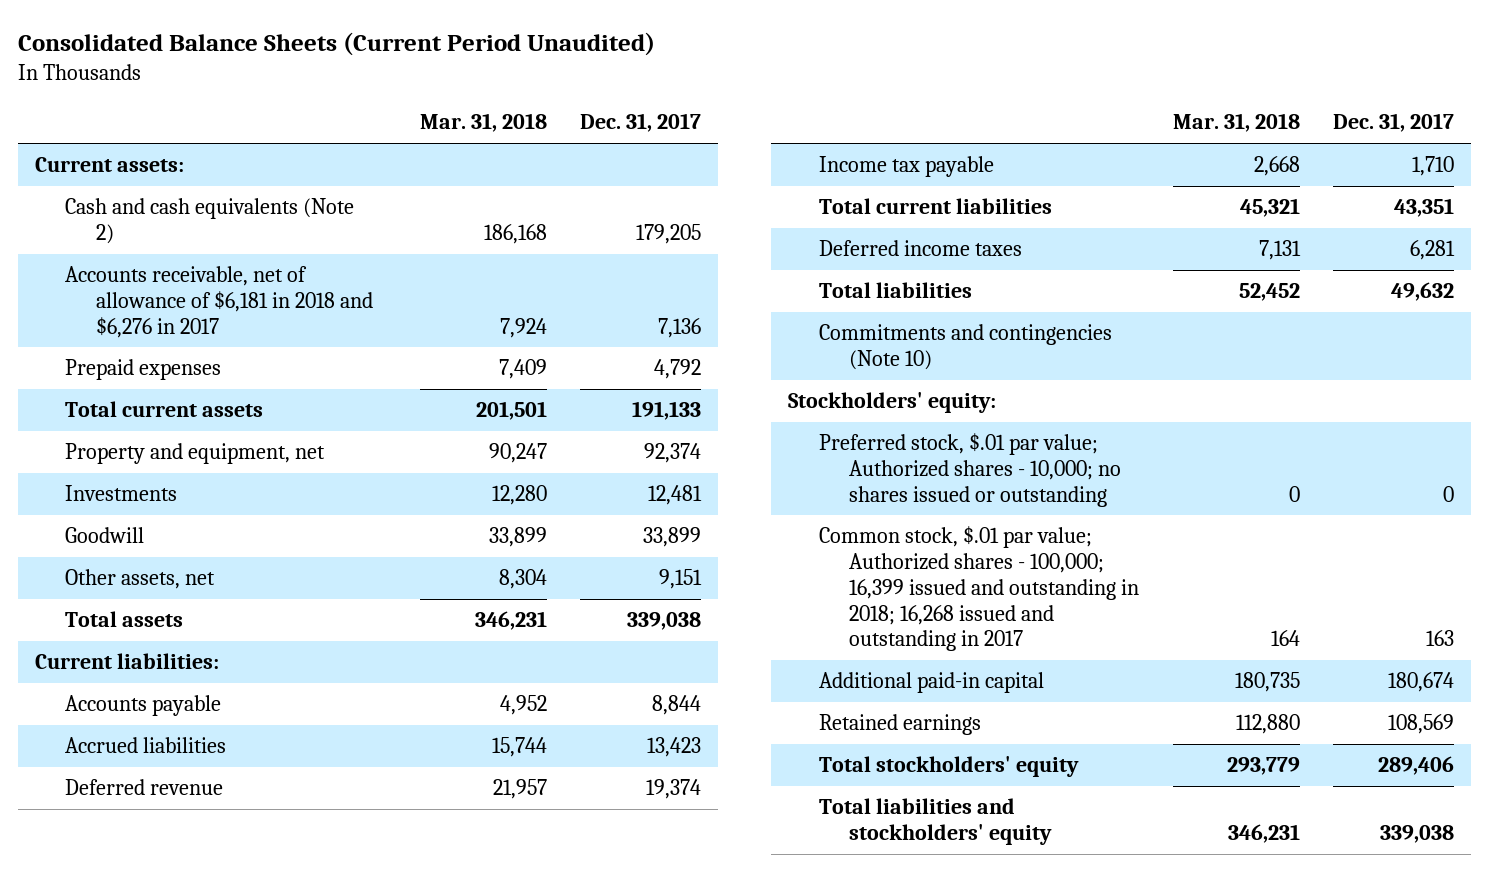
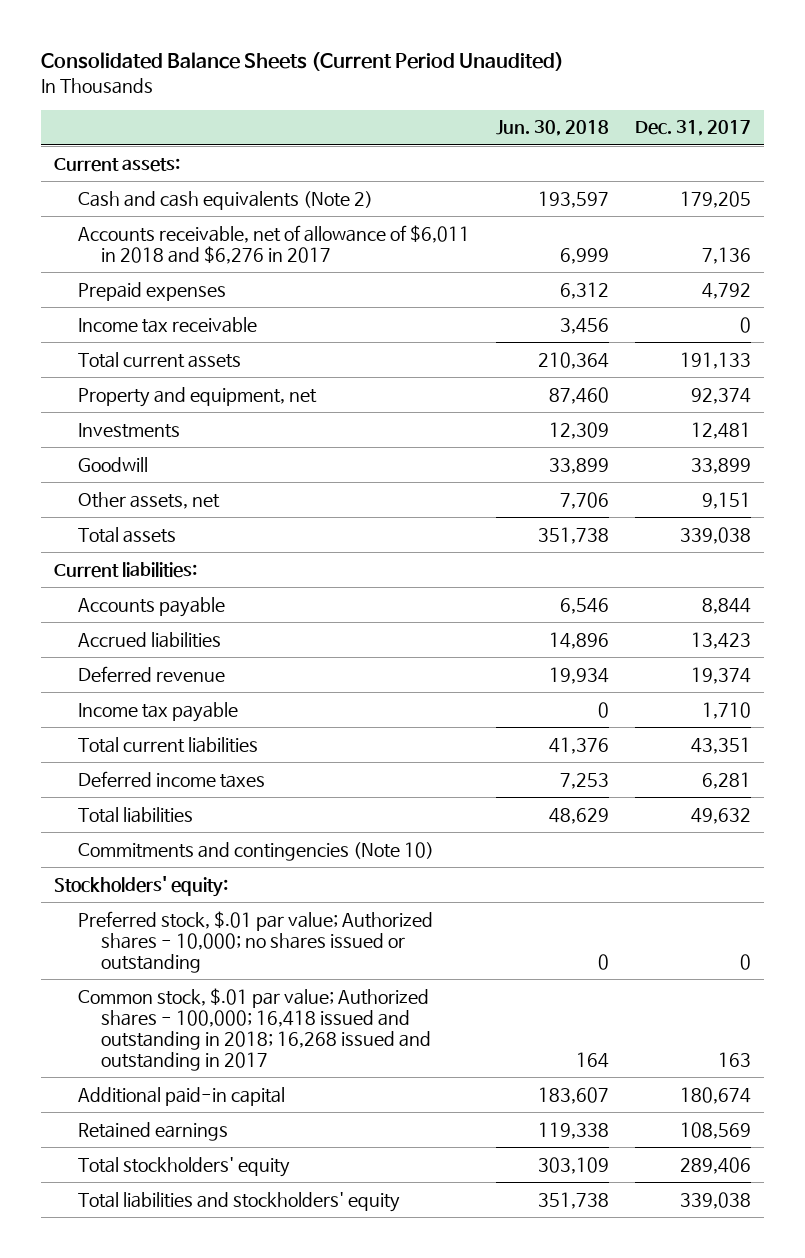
- | Mar. 31, 2018 | Dec. 31, 2017
+ | Jun. 30, 2018 | Dec. 31, 2017
- Accounts receivable, net of allowance of $6,181 in 2018 and $6,276 in 2017 | 7,924 | 7,136
+ Accounts receivable, net of allowance of $6,011 in 2018 and $6,276 in 2017 | 6,999 | 7,136
+ Income tax receivable | 3,456 | 0
- Common stock, $.01 par value; Authorized shares - 100,000; 16,399 issued and outstanding in 2018; 16,268 issued and outstanding in 2017 | 164 | 163
+ Common stock, $.01 par value; Authorized shares - 100,000; 16,418 issued and outstanding in 2018; 16,268 issued and outstanding in 2017 | 164 | 163

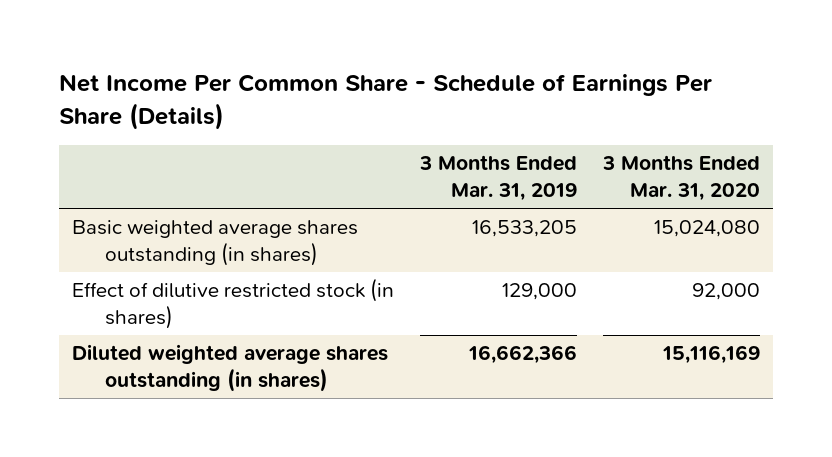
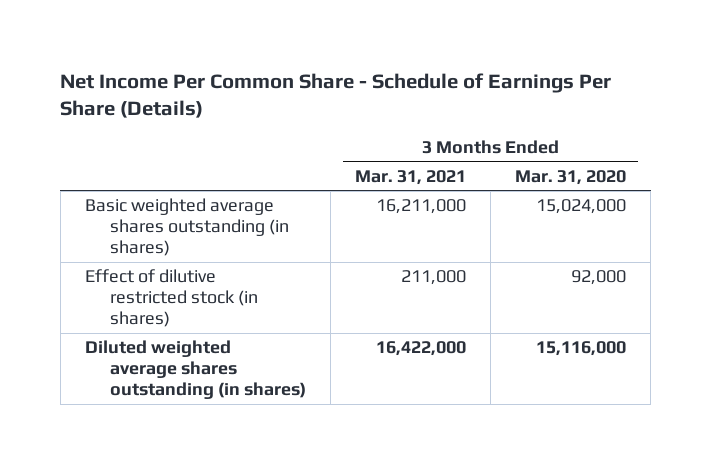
- | 3 Months Ended Mar. 31, 2019 | 3 Months Ended Mar. 31, 2020
+ | 3 Months Ended Mar. 31, 2021 | 3 Months Ended Mar. 31, 2020
- Basic weighted average shares outstanding (in shares) | 16,533,205 | 15,024,080
+ Basic weighted average shares outstanding (in shares) | 16,211,000 | 15,024,000
- Diluted weighted average shares outstanding (in shares) | 16,662,366 | 15,116,169
+ Diluted weighted average shares outstanding (in shares) | 16,422,000 | 15,116,000

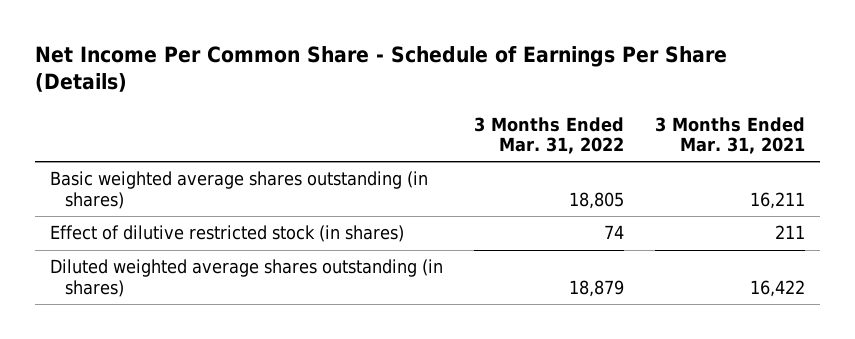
- | 3 Months Ended Mar. 31, 2021 | 3 Months Ended Mar. 31, 2020
+ | 3 Months Ended Mar. 31, 2022 | 3 Months Ended Mar. 31, 2021
- Basic weighted average shares outstanding (in shares) | 16,211,000 | 15,024,000
- Effect of dilutive restricted stock (in shares) | 211,000 | 92,000
- Diluted weighted average shares outstanding (in shares) | 16,422,000 | 15,116,000
+ Basic weighted average shares outstanding (in shares) | 18,805 | 16,211
+ Effect of dilutive restricted stock (in shares) | 74 | 211
+ Diluted weighted average shares outstanding (in shares) | 18,879 | 16,422

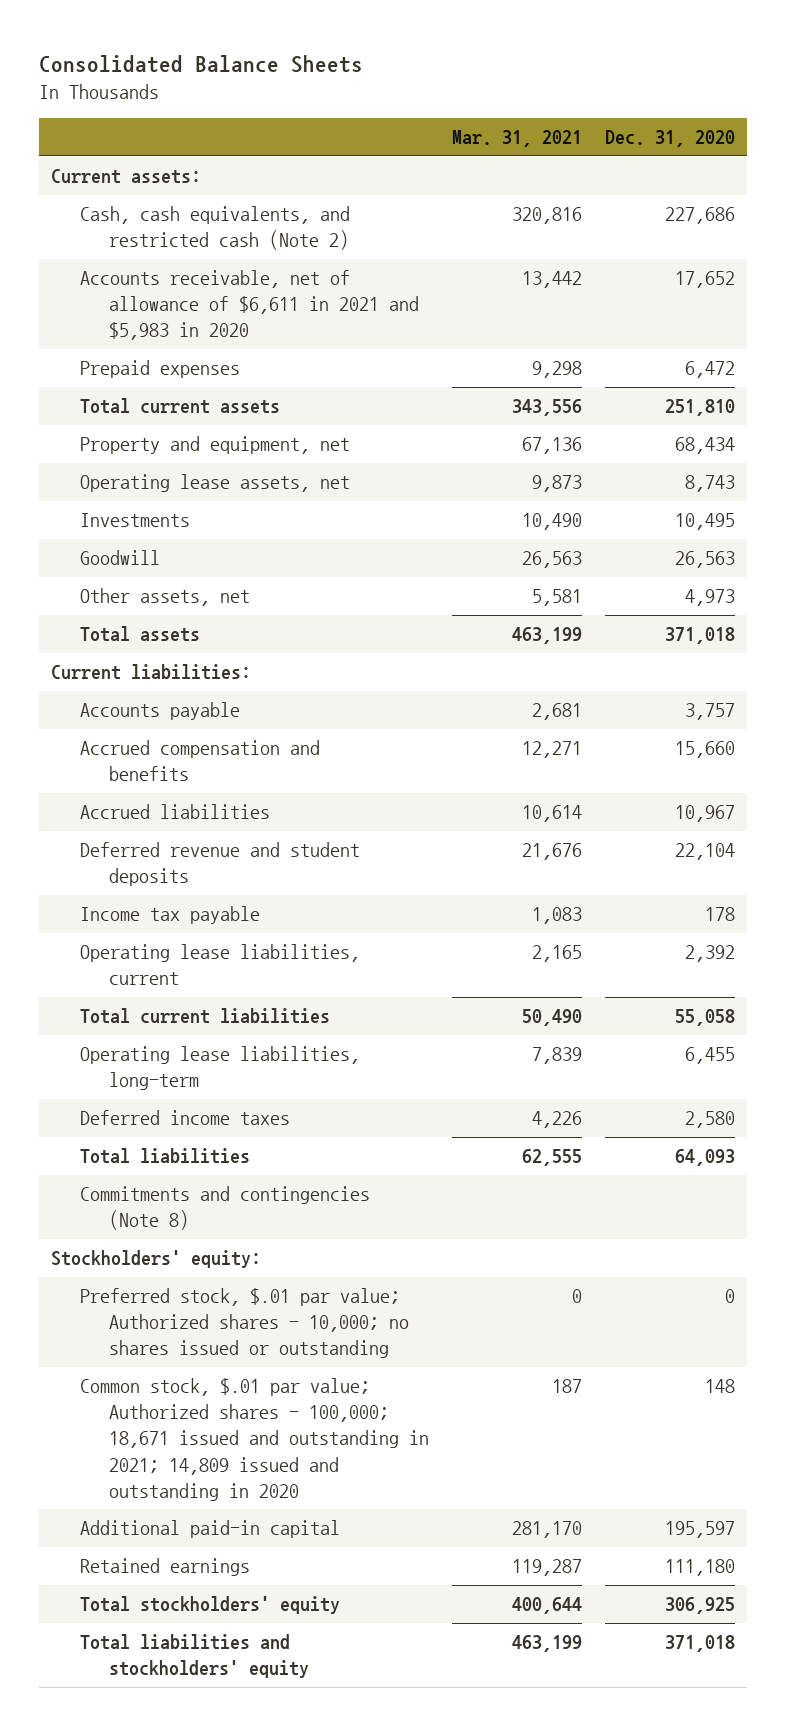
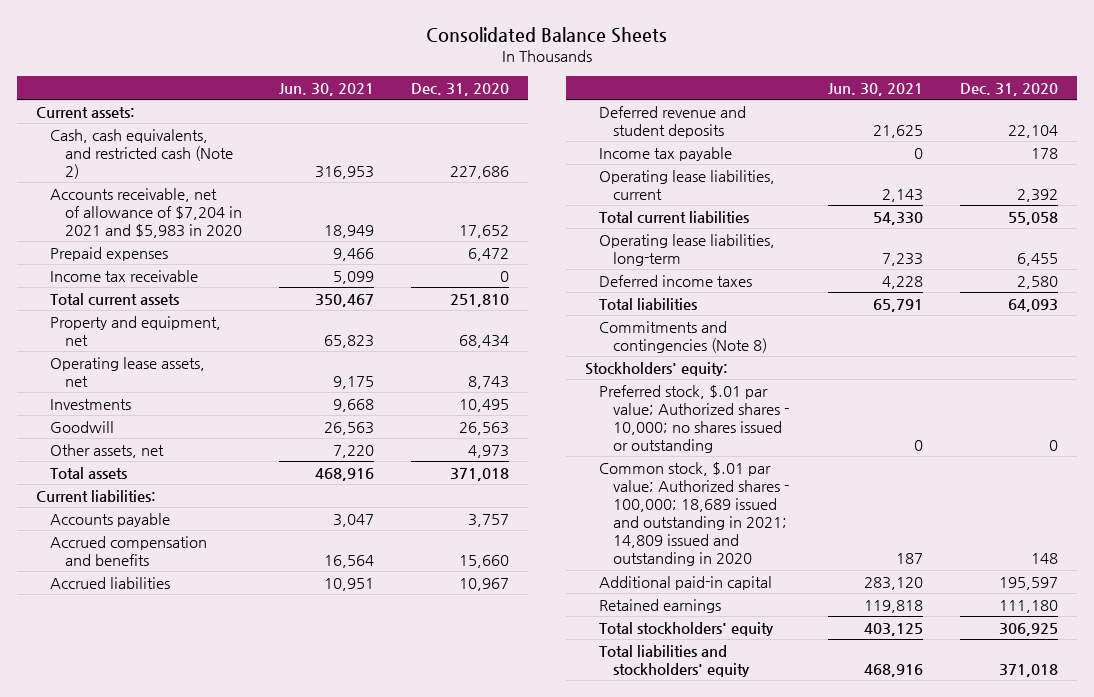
- | Mar. 31, 2021 | Dec. 31, 2020
+ | Jun. 30, 2021 | Dec. 31, 2020
- Accounts receivable, net of allowance of $6,611 in 2021 and $5,983 in 2020 | 13,442 | 17,652
+ Accounts receivable, net of allowance of $7,204 in 2021 and $5,983 in 2020 | 18,949 | 17,652
+ Income tax receivable | 5,099 | 0
- Common stock, $.01 par value; Authorized shares - 100,000; 18,671 issued and outstanding in 2021; 14,809 issued and outstanding in 2020 | 187 | 148
+ Common stock, $.01 par value; Authorized shares - 100,000; 18,689 issued and outstanding in 2021; 14,809 issued and outstanding in 2020 | 187 | 148

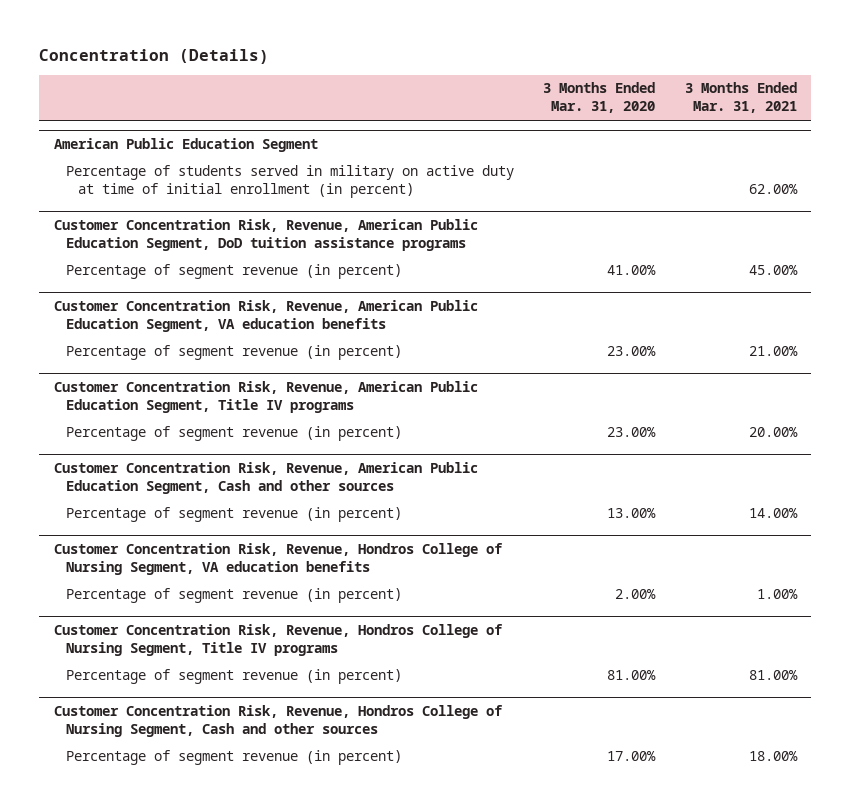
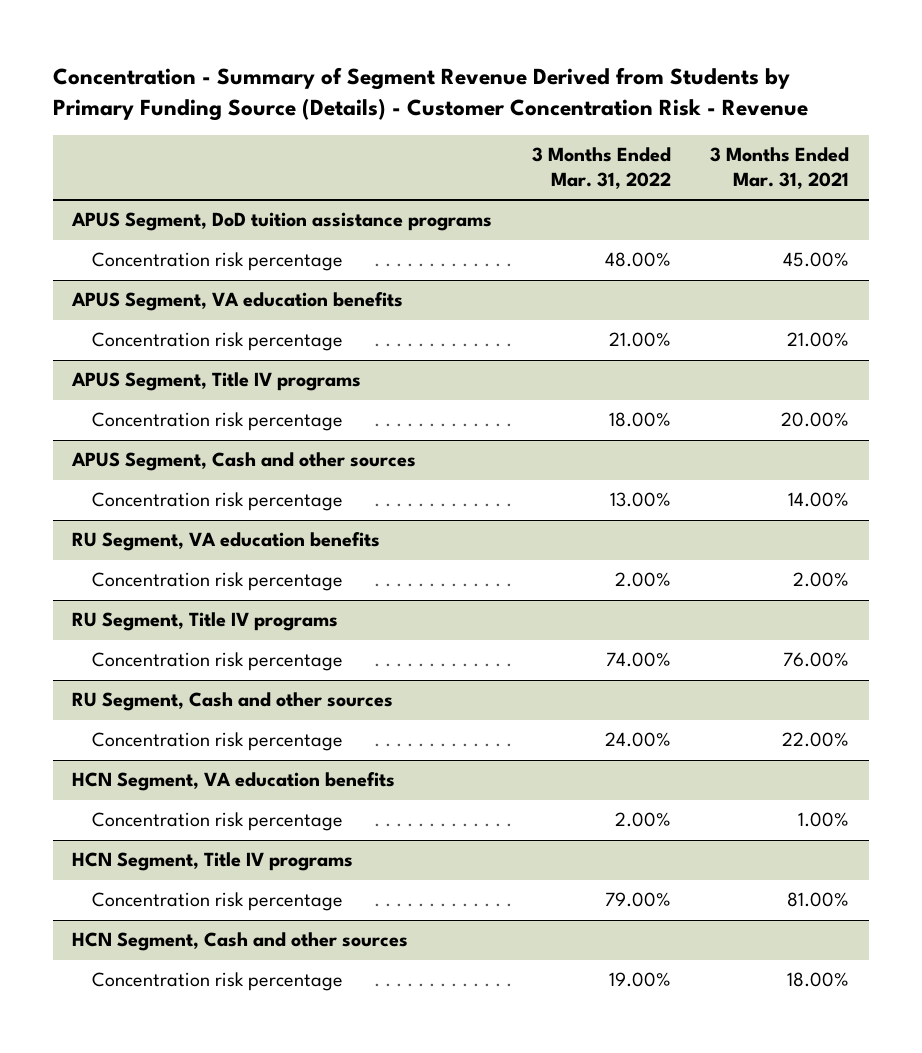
- Concentration (Details)
+ Concentration - Summary of Segment Revenue Derived from Students by Primary Funding Source (Details) - Customer Concentration Risk - Revenue
- | 3 Months Ended Mar. 31, 2020 | 3 Months Ended Mar. 31, 2021
+ | 3 Months Ended Mar. 31, 2022 | 3 Months Ended Mar. 31, 2021
- American Public Education Segment
- Percentage of students served in military on active duty at time of initial enrollment (in percent) | | 62.00%
- Customer Concentration Risk, Revenue, American Public Education Segment, DoD tuition assistance programs
- Percentage of segment revenue (in percent) | 41.00% | 45.00%
- Customer Concentration Risk, Revenue, American Public Education Segment, VA education benefits
- Percentage of segment revenue (in percent) | 23.00% | 21.00%
- Customer Concentration Risk, Revenue, American Public Education Segment, Title IV programs
- Percentage of segment revenue (in percent) | 23.00% | 20.00%
- Customer Concentration Risk, Revenue, American Public Education Segment, Cash and other sources
- Percentage of segment revenue (in percent) | 13.00% | 14.00%
- Customer Concentration Risk, Revenue, Hondros College of Nursing Segment, VA education benefits
- Percentage of segment revenue (in percent) | 2.00% | 1.00%
- Customer Concentration Risk, Revenue, Hondros College of Nursing Segment, Title IV programs
- Percentage of segment revenue (in percent) | 81.00% | 81.00%
- Customer Concentration Risk, Revenue, Hondros College of Nursing Segment, Cash and other sources
- Percentage of segment revenue (in percent) | 17.00% | 18.00%
+ APUS Segment, DoD tuition assistance programs
+ Concentration risk percentage | 48.00% | 45.00%
+ APUS Segment, VA education benefits
+ Concentration risk percentage | 21.00% | 21.00%
+ APUS Segment, Title IV programs
+ Concentration risk percentage | 18.00% | 20.00%
+ APUS Segment, Cash and other sources
+ Concentration risk percentage | 13.00% | 14.00%
+ RU Segment, VA education benefits
+ Concentration risk percentage | 2.00% | 2.00%
+ RU Segment, Title IV programs
+ Concentration risk percentage | 74.00% | 76.00%
+ RU Segment, Cash and other sources
+ Concentration risk percentage | 24.00% | 22.00%
+ HCN Segment, VA education benefits
+ Concentration risk percentage | 2.00% | 1.00%
+ HCN Segment, Title IV programs
+ Concentration risk percentage | 79.00% | 81.00%
+ HCN Segment, Cash and other sources
+ Concentration risk percentage | 19.00% | 18.00%

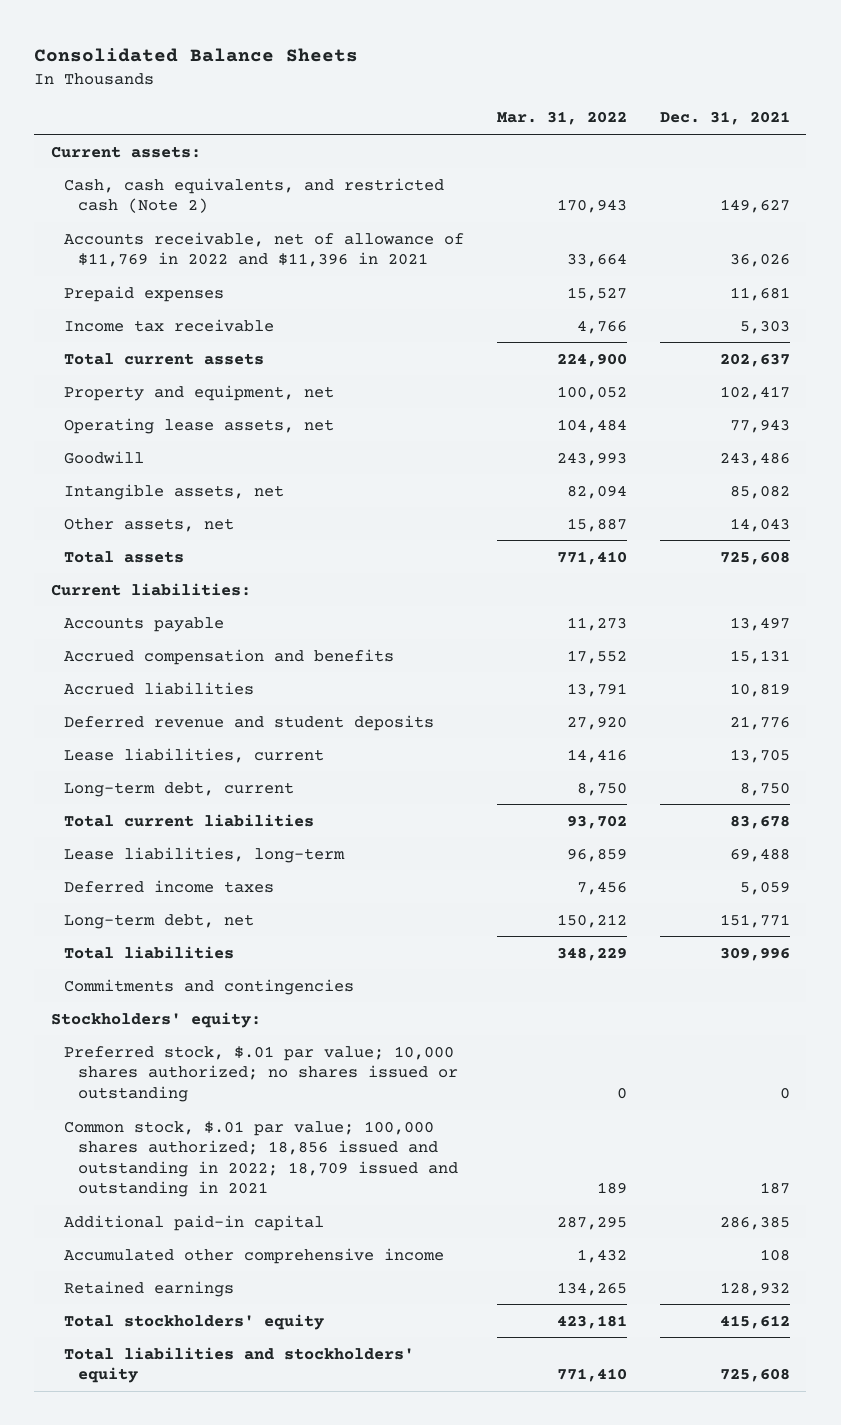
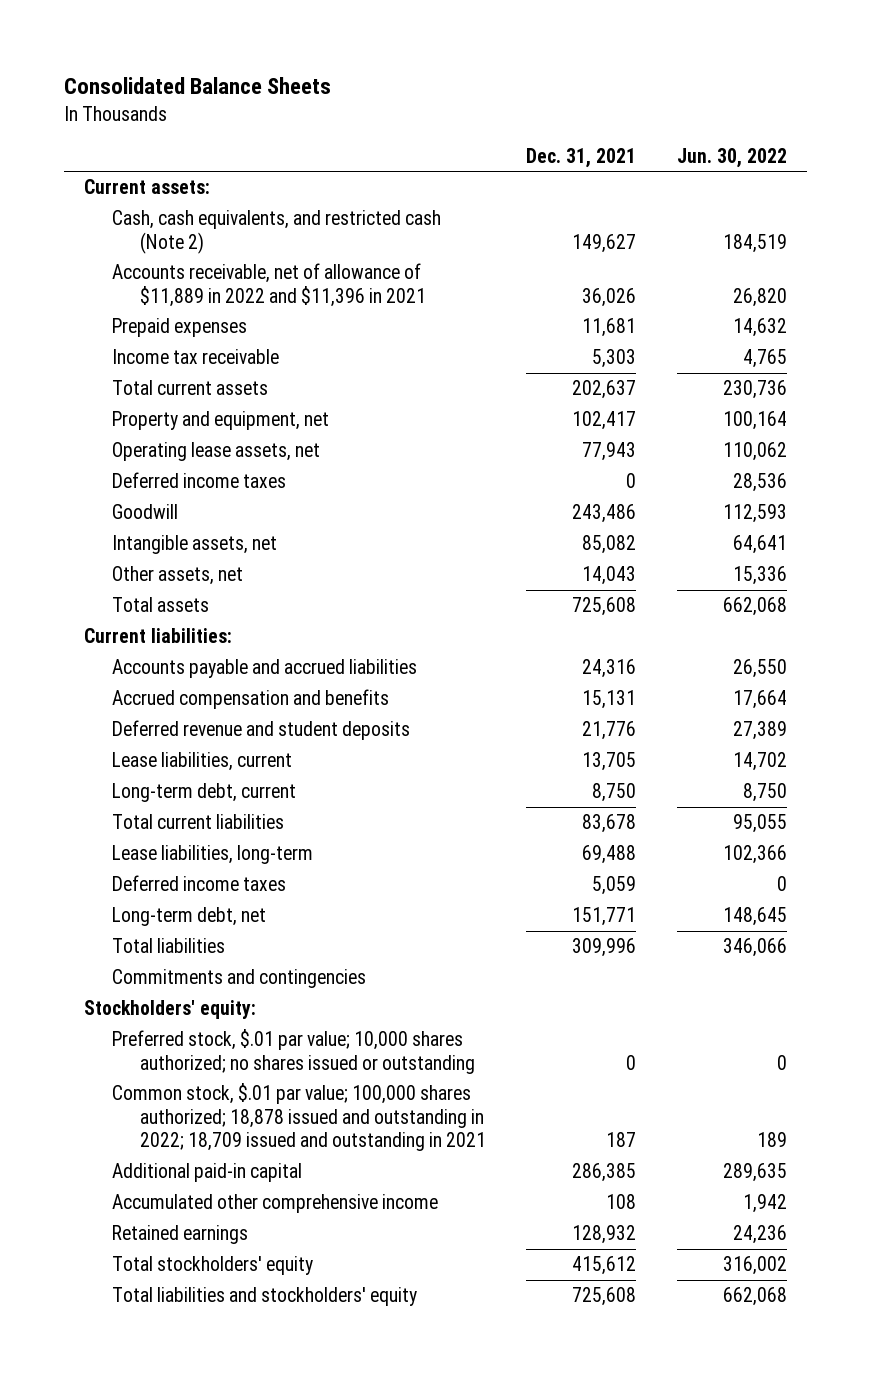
- | Mar. 31, 2022 | Dec. 31, 2021
+ | Dec. 31, 2021 | Jun. 30, 2022
- Accounts receivable, net of allowance of $11,769 in 2022 and $11,396 in 2021 | 33,664 | 36,026
+ Accounts receivable, net of allowance of $11,889 in 2022 and $11,396 in 2021 | 36,026 | 26,820
+ Deferred income taxes | 0 | 28,536
- Accounts payable | 11,273 | 13,497
+ Accounts payable and accrued liabilities | 24,316 | 26,550
- Accrued liabilities | 13,791 | 10,819
- Common stock, $.01 par value; 100,000 shares authorized; 18,856 issued and outstanding in 2022; 18,709 issued and outstanding in 2021 | 189 | 187
+ Common stock, $.01 par value; 100,000 shares authorized; 18,878 issued and outstanding in 2022; 18,709 issued and outstanding in 2021 | 187 | 189

